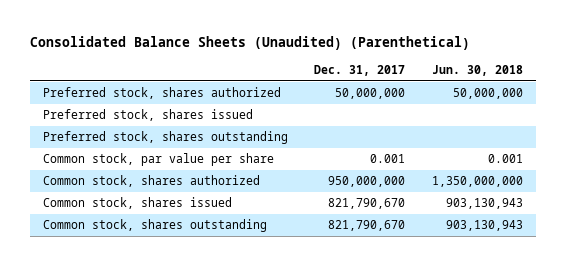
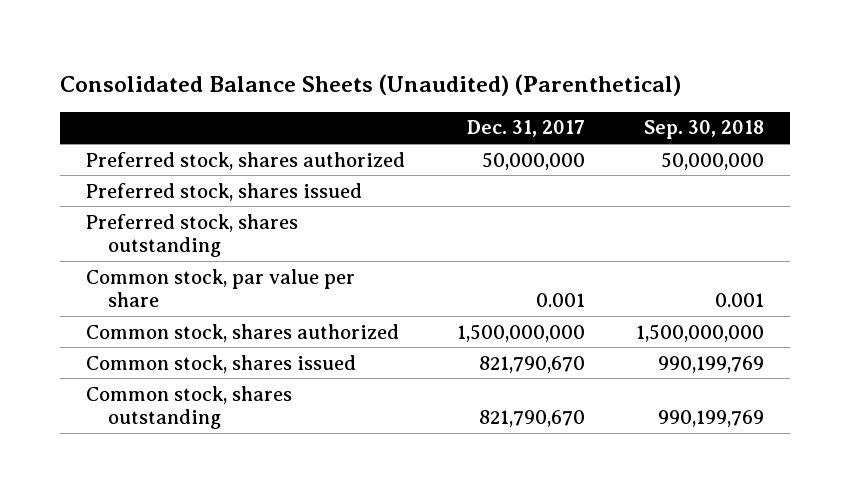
- | Dec. 31, 2017 | Jun. 30, 2018
+ | Dec. 31, 2017 | Sep. 30, 2018
- Common stock, shares authorized | 950,000,000 | 1,350,000,000
+ Common stock, shares authorized | 1,500,000,000 | 1,500,000,000

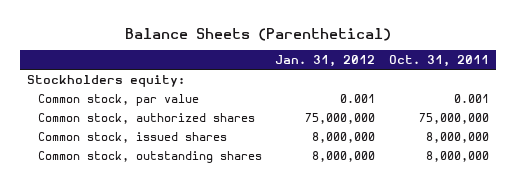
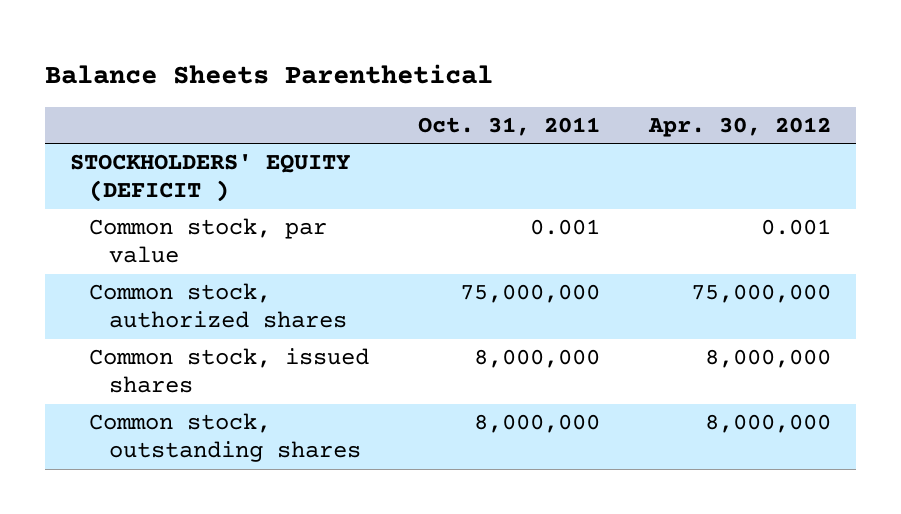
- Balance Sheets (Parenthetical)
+ Balance Sheets Parenthetical
- | Jan. 31, 2012 | Oct. 31, 2011
+ | Oct. 31, 2011 | Apr. 30, 2012
- Stockholders equity:
+ STOCKHOLDERS' EQUITY (DEFICIT )

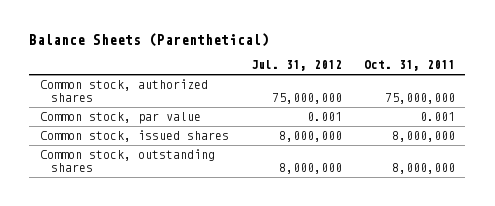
- Balance Sheets Parenthetical
+ Balance Sheets (Parenthetical)
- | Oct. 31, 2011 | Apr. 30, 2012
+ | Jul. 31, 2012 | Oct. 31, 2011
- STOCKHOLDERS' EQUITY (DEFICIT )
moved down: Common stock, par value | 0.001 | 0.001

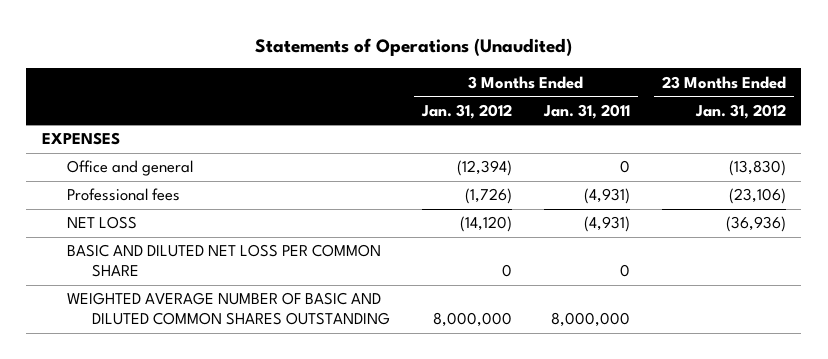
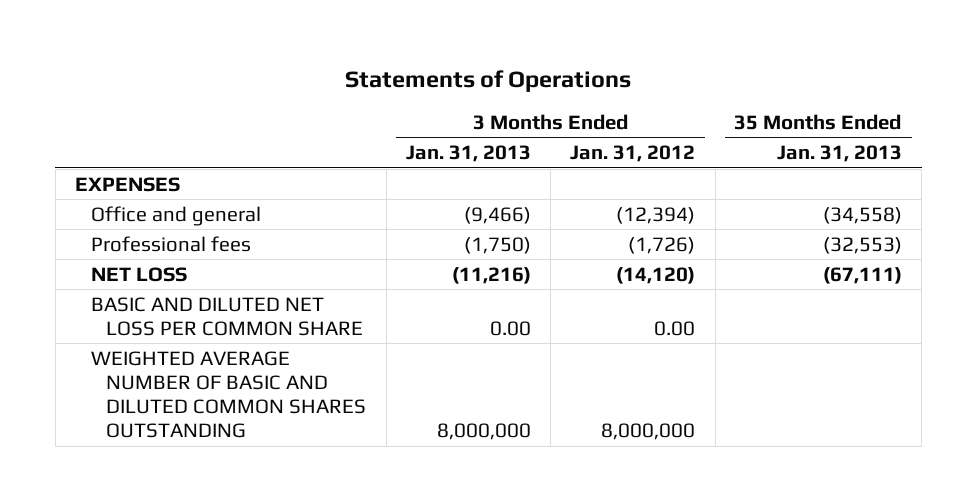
- Statements of Operations (Unaudited)
+ Statements of Operations
- | 3 Months Ended Jan. 31, 2012 | 3 Months Ended Jan. 31, 2011 | 23 Months Ended Jan. 31, 2012
+ | 3 Months Ended Jan. 31, 2013 | 3 Months Ended Jan. 31, 2012 | 35 Months Ended Jan. 31, 2013
- BASIC AND DILUTED NET LOSS PER COMMON SHARE | 0 | 0 |
+ BASIC AND DILUTED NET LOSS PER COMMON SHARE | 0.00 | 0.00 |

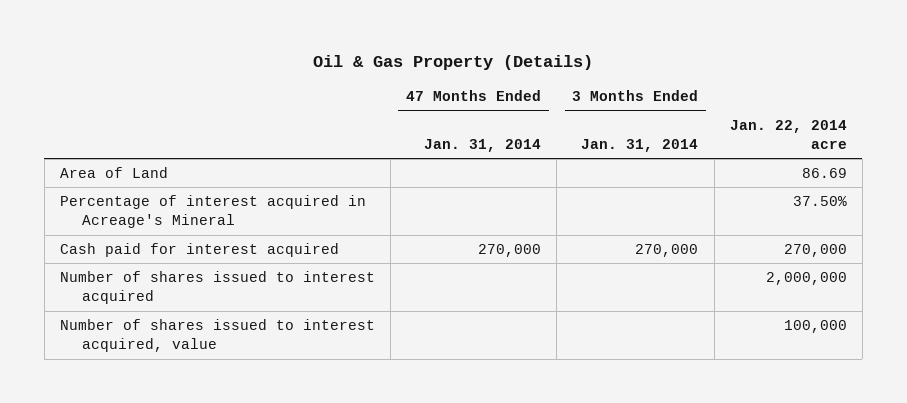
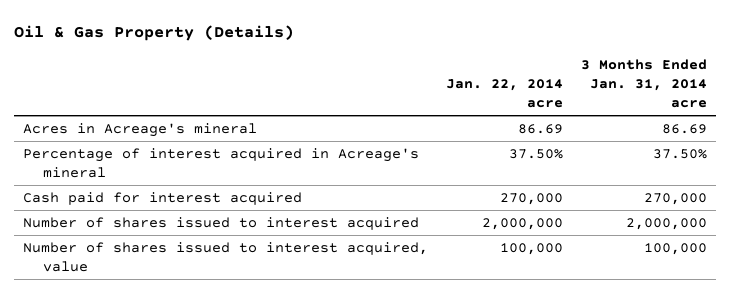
- | 47 Months Ended Jan. 31, 2014 | 3 Months Ended Jan. 31, 2014 | Jan. 22, 2014 acre
+ | Jan. 22, 2014 acre | 3 Months Ended Jan. 31, 2014 acre
- Area of Land | | | 86.69
- Percentage of interest acquired in Acreage's Mineral | | | 37.50%
+ Acres in Acreage's mineral | 86.69 | 86.69
+ Percentage of interest acquired in Acreage's mineral | 37.50% | 37.50%

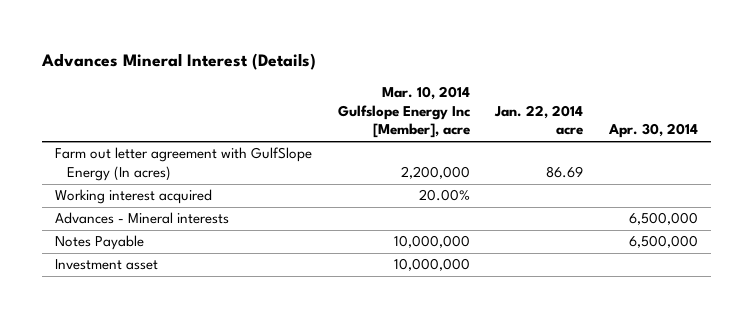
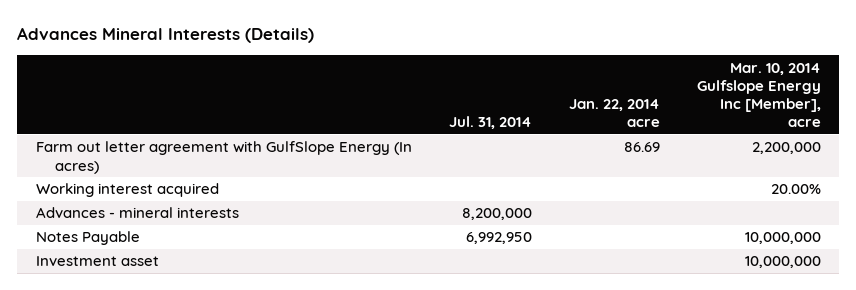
- Advances Mineral Interest (Details)
+ Advances Mineral Interests (Details)
- | Mar. 10, 2014 Gulfslope Energy Inc [Member], acre | Jan. 22, 2014 acre | Apr. 30, 2014
+ | Jul. 31, 2014 | Jan. 22, 2014 acre | Mar. 10, 2014 Gulfslope Energy Inc [Member], acre
- Advances - Mineral interests | | | 6,500,000
+ Advances - mineral interests | 8,200,000 | |

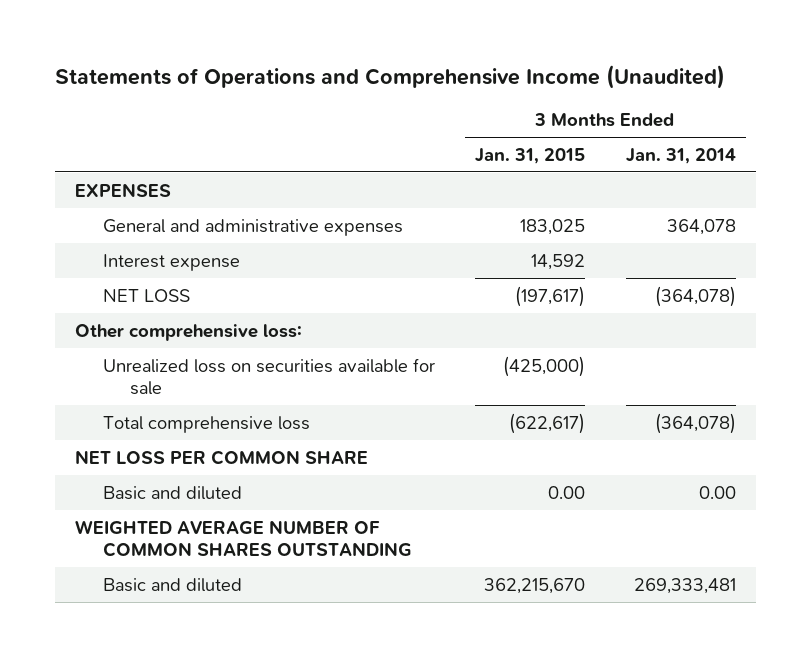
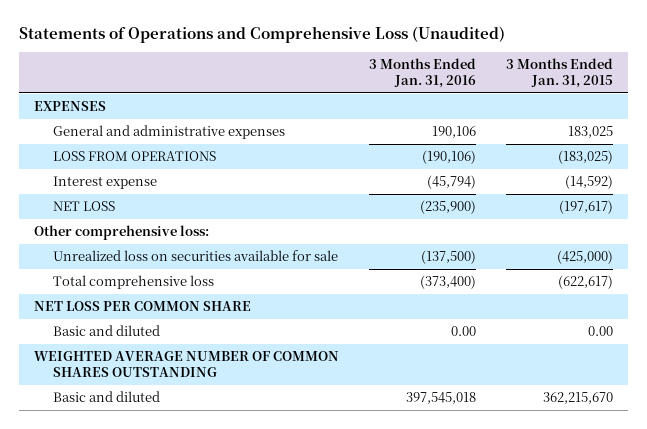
- Statements of Operations and Comprehensive Income (Unaudited)
+ Statements of Operations and Comprehensive Loss (Unaudited)
- | 3 Months Ended Jan. 31, 2015 | 3 Months Ended Jan. 31, 2014
+ | 3 Months Ended Jan. 31, 2016 | 3 Months Ended Jan. 31, 2015
- Interest expense | 14,592 |
+ LOSS FROM OPERATIONS | (190,106) | (183,025)
+ Interest expense | (45,794) | (14,592)

